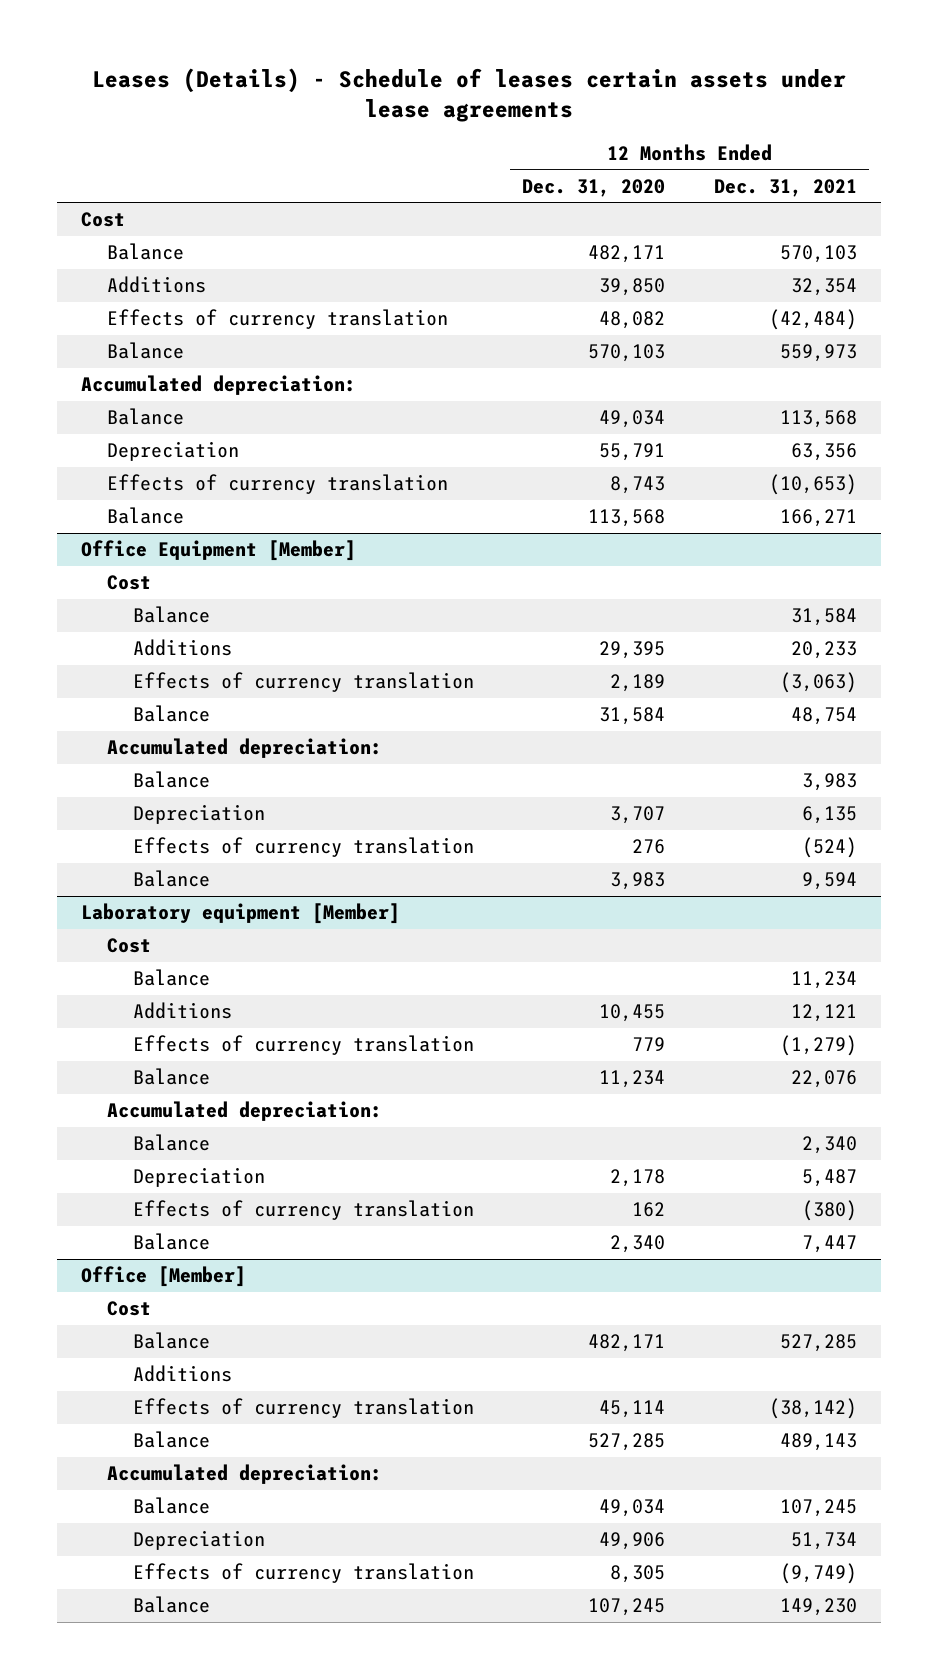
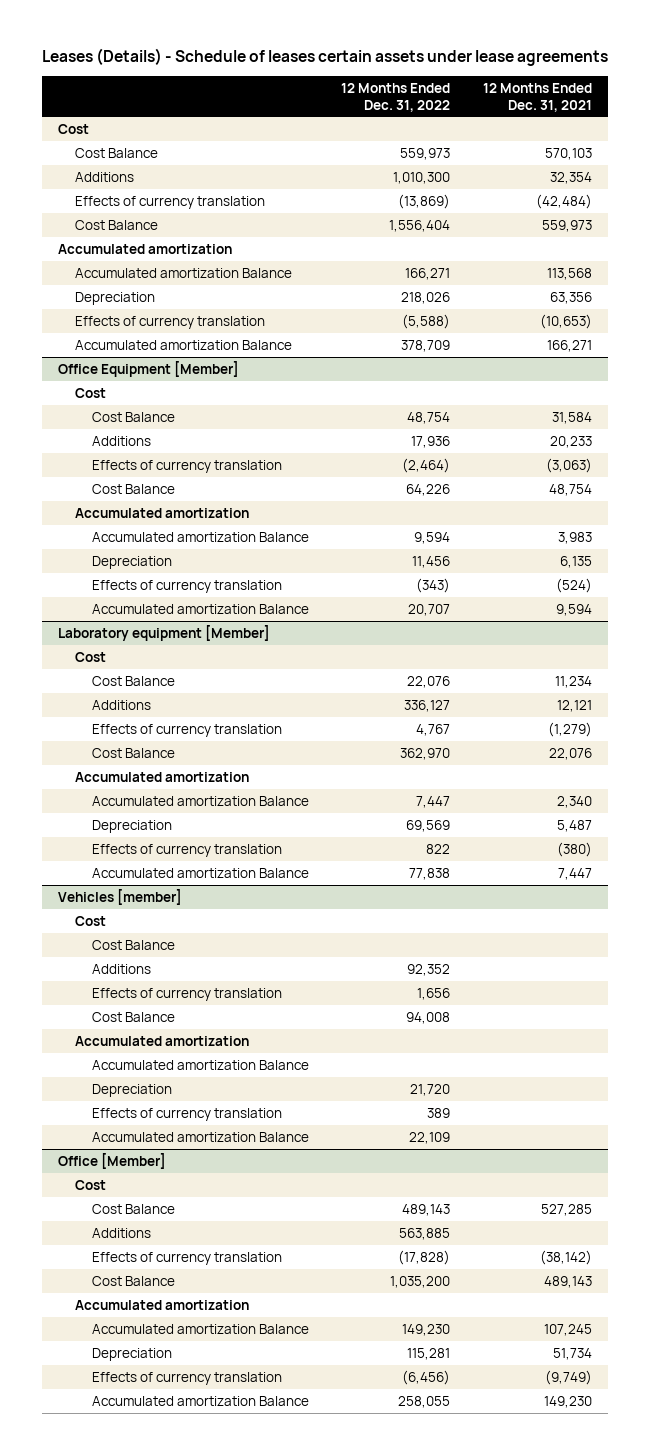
- | 12 Months Ended Dec. 31, 2020 | 12 Months Ended Dec. 31, 2021
+ | 12 Months Ended Dec. 31, 2022 | 12 Months Ended Dec. 31, 2021
- Balance | 482,171 | 570,103
+ Cost Balance | 559,973 | 570,103
- Balance | 570,103 | 559,973
- Accumulated depreciation:
- Balance | 49,034 | 113,568
+ Cost Balance | 1,556,404 | 559,973
+ Accumulated amortization
+ Accumulated amortization Balance | 166,271 | 113,568
- Balance | 113,568 | 166,271
+ Accumulated amortization Balance | 378,709 | 166,271
@ Office Equipment [Member]
- Balance | | 31,584
+ Cost Balance | 48,754 | 31,584
- Balance | 31,584 | 48,754
- Accumulated depreciation:
- Balance | | 3,983
+ Cost Balance | 64,226 | 48,754
+ Accumulated amortization
+ Accumulated amortization Balance | 9,594 | 3,983
- Balance | 3,983 | 9,594
+ Accumulated amortization Balance | 20,707 | 9,594
@ Laboratory equipment [Member]
- Balance | | 11,234
+ Cost Balance | 22,076 | 11,234
- Balance | 11,234 | 22,076
- Accumulated depreciation:
- Balance | | 2,340
+ Cost Balance | 362,970 | 22,076
+ Accumulated amortization
+ Accumulated amortization Balance | 7,447 | 2,340
- Balance | 2,340 | 7,447
+ Accumulated amortization Balance | 77,838 | 7,447
+ Vehicles [member]
+ Cost
+ Cost Balance
+ Additions | 92,352 |
+ Effects of currency translation | 1,656 |
+ Cost Balance | 94,008 |
+ Accumulated amortization
+ Accumulated amortization Balance
+ Depreciation | 21,720 |
+ Effects of currency translation | 389 |
+ Accumulated amortization Balance | 22,109 |
@ Office [Member]
- Balance | 482,171 | 527,285
+ Cost Balance | 489,143 | 527,285
- Balance | 527,285 | 489,143
- Accumulated depreciation:
- Balance | 49,034 | 107,245
+ Cost Balance | 1,035,200 | 489,143
+ Accumulated amortization
+ Accumulated amortization Balance | 149,230 | 107,245
- Balance | 107,245 | 149,230
+ Accumulated amortization Balance | 258,055 | 149,230

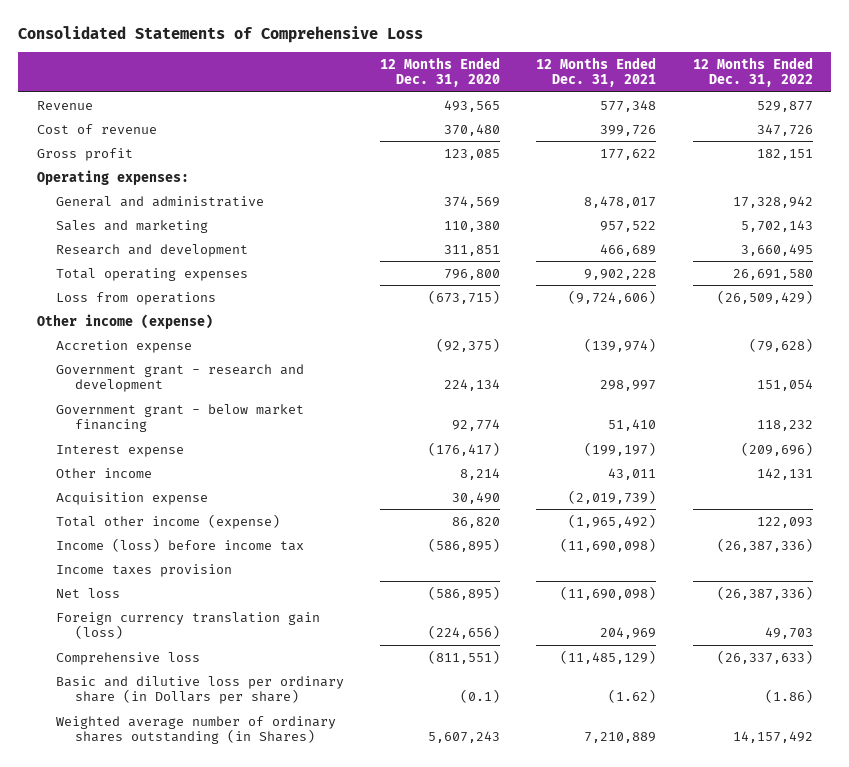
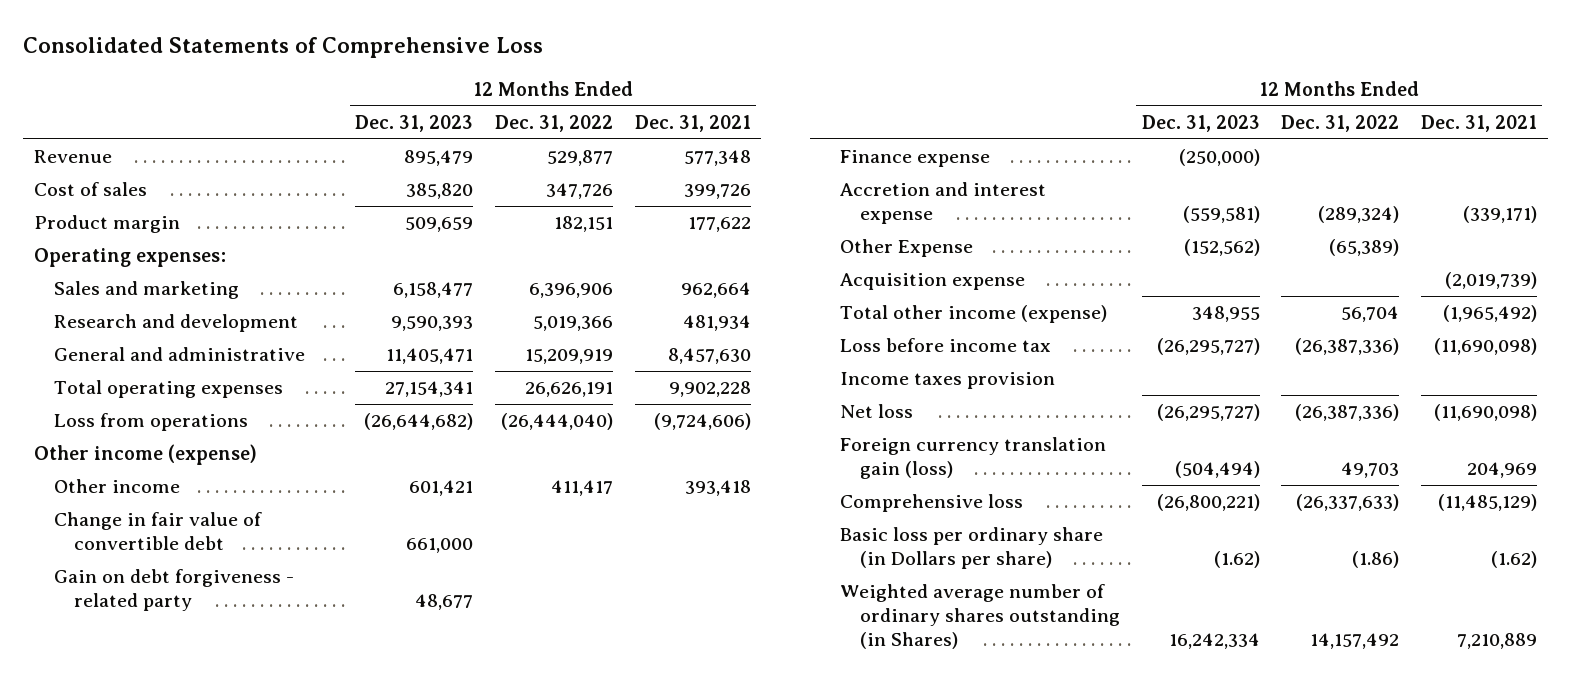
- | 12 Months Ended Dec. 31, 2020 | 12 Months Ended Dec. 31, 2021 | 12 Months Ended Dec. 31, 2022
+ | 12 Months Ended Dec. 31, 2023 | 12 Months Ended Dec. 31, 2022 | 12 Months Ended Dec. 31, 2021
- Cost of revenue | 370,480 | 399,726 | 347,726
- Gross profit | 123,085 | 177,622 | 182,151
+ Cost of sales | 385,820 | 347,726 | 399,726
+ Product margin | 509,659 | 182,151 | 177,622
- General and administrative | 374,569 | 8,478,017 | 17,328,942
- Sales and marketing | 110,380 | 957,522 | 5,702,143
- Research and development | 311,851 | 466,689 | 3,660,495
- Total operating expenses | 796,800 | 9,902,228 | 26,691,580
- Loss from operations | (673,715) | (9,724,606) | (26,509,429)
+ Sales and marketing | 6,158,477 | 6,396,906 | 962,664
+ Research and development | 9,590,393 | 5,019,366 | 481,934
+ General and administrative | 11,405,471 | 15,209,919 | 8,457,630
+ Total operating expenses | 27,154,341 | 26,626,191 | 9,902,228
+ Loss from operations | (26,644,682) | (26,444,040) | (9,724,606)
- Accretion expense | (92,375) | (139,974) | (79,628)
- Government grant - research and development | 224,134 | 298,997 | 151,054
- Government grant - below market financing | 92,774 | 51,410 | 118,232
- Interest expense | (176,417) | (199,197) | (209,696)
- Other income | 8,214 | 43,011 | 142,131
+ Other income | 601,421 | 411,417 | 393,418
+ Change in fair value of convertible debt | 661,000 | |
+ Gain on debt forgiveness - related party | 48,677 | |
+ Finance expense | (250,000) | |
+ Accretion and interest expense | (559,581) | (289,324) | (339,171)
+ Other Expense | (152,562) | (65,389) |
- Total other income (expense) | 86,820 | (1,965,492) | 122,093
- Income (loss) before income tax | (586,895) | (11,690,098) | (26,387,336)
+ Total other income (expense) | 348,955 | 56,704 | (1,965,492)
+ Loss before income tax | (26,295,727) | (26,387,336) | (11,690,098)
- Basic and dilutive loss per ordinary share (in Dollars per share) | (0.1) | (1.62) | (1.86)
+ Basic loss per ordinary share (in Dollars per share) | (1.62) | (1.86) | (1.62)

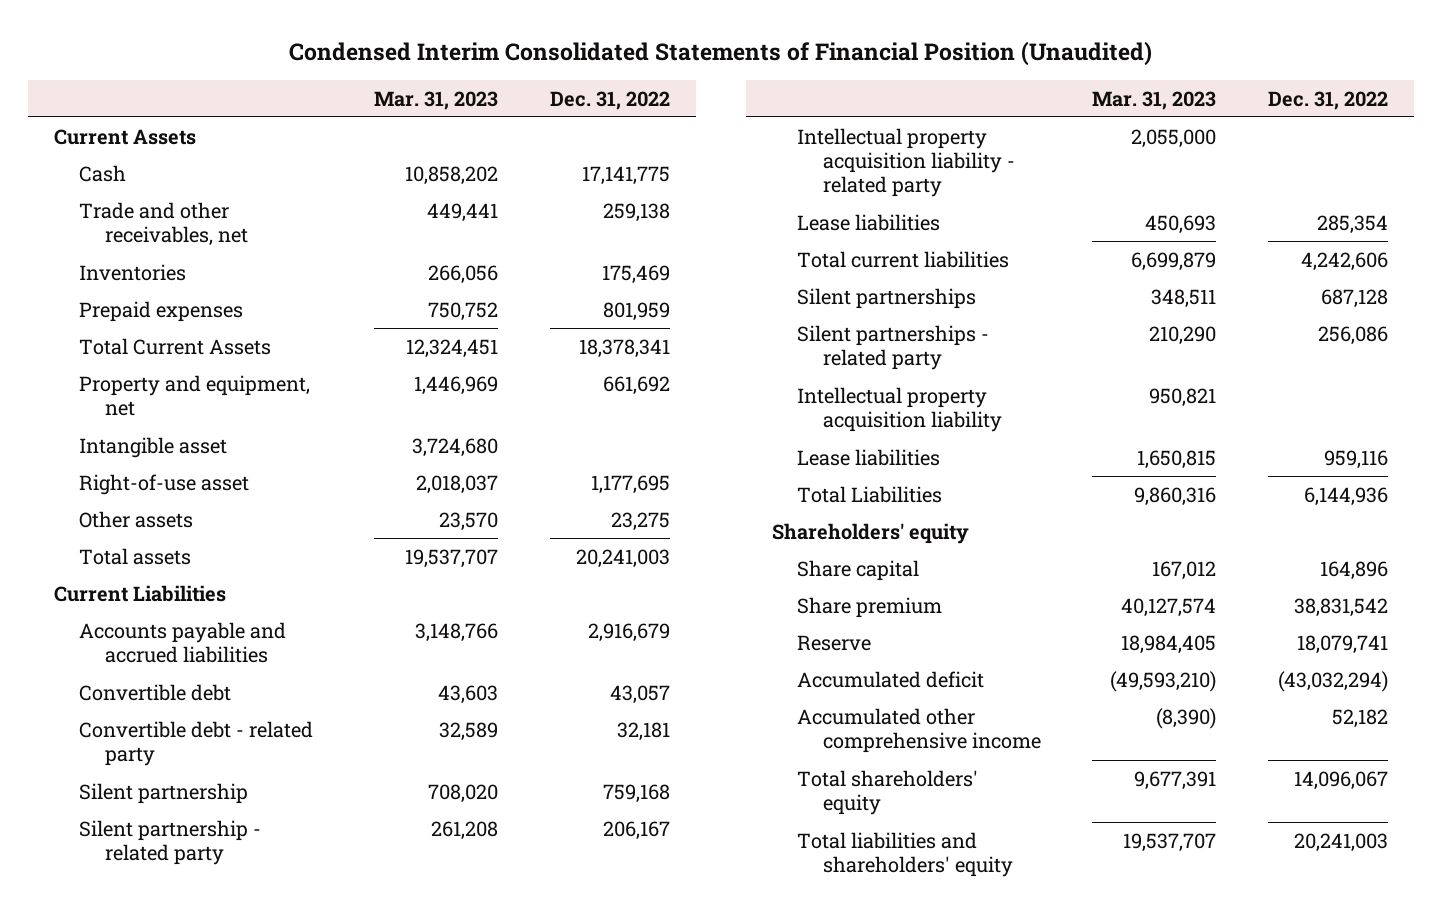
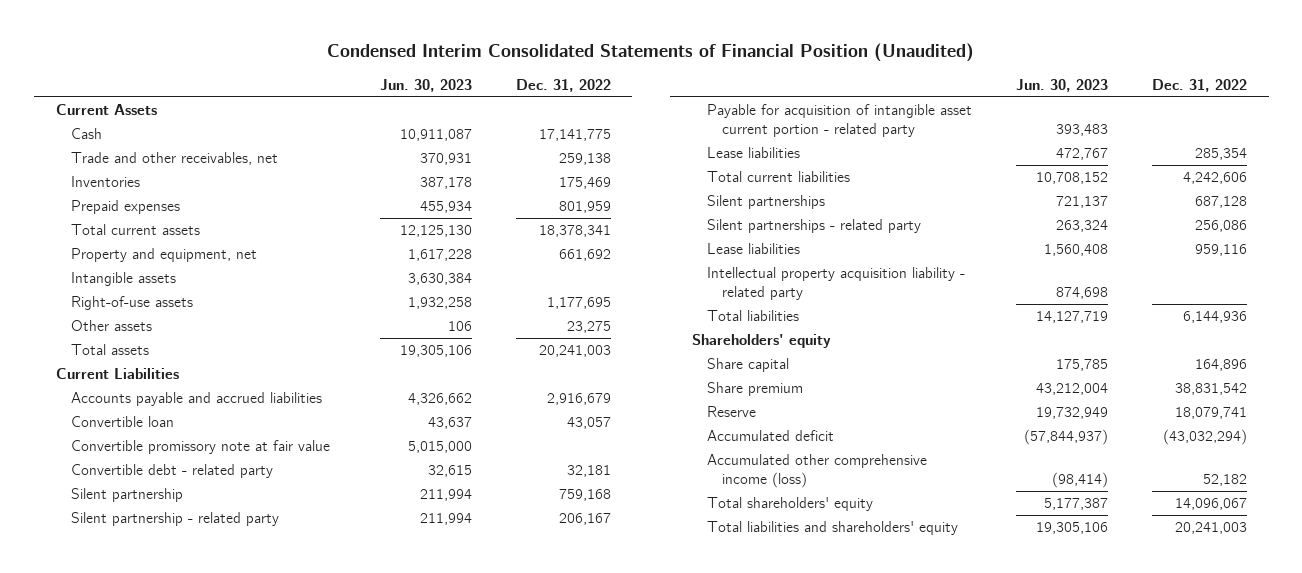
- | Mar. 31, 2023 | Dec. 31, 2022
+ | Jun. 30, 2023 | Dec. 31, 2022
- Total Current Assets | 12,324,451 | 18,378,341
+ Total current assets | 12,125,130 | 18,378,341
- Intangible asset | 3,724,680 |
- Right-of-use asset | 2,018,037 | 1,177,695
+ Intangible assets | 3,630,384 |
+ Right-of-use assets | 1,932,258 | 1,177,695
- Convertible debt | 43,603 | 43,057
+ Convertible loan | 43,637 | 43,057
+ Convertible promissory note at fair value | 5,015,000 |
+ Payable for acquisition of intangible asset current portion - related party | 393,483 |
- Intellectual property acquisition liability | 950,821 |
- Total Liabilities | 9,860,316 | 6,144,936
moved down: Intellectual property acquisition liability - related party | 874,698 |
+ Total liabilities | 14,127,719 | 6,144,936
- Accumulated other comprehensive income | (8,390) | 52,182
+ Accumulated other comprehensive income (loss) | (98,414) | 52,182

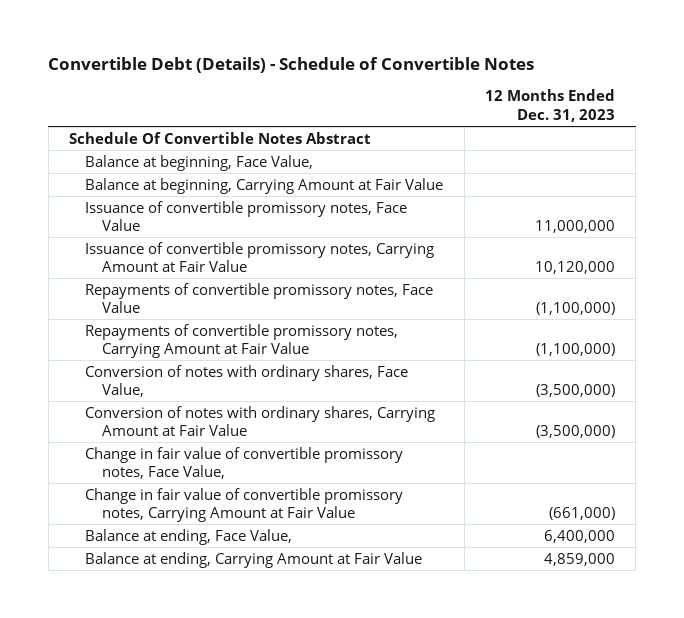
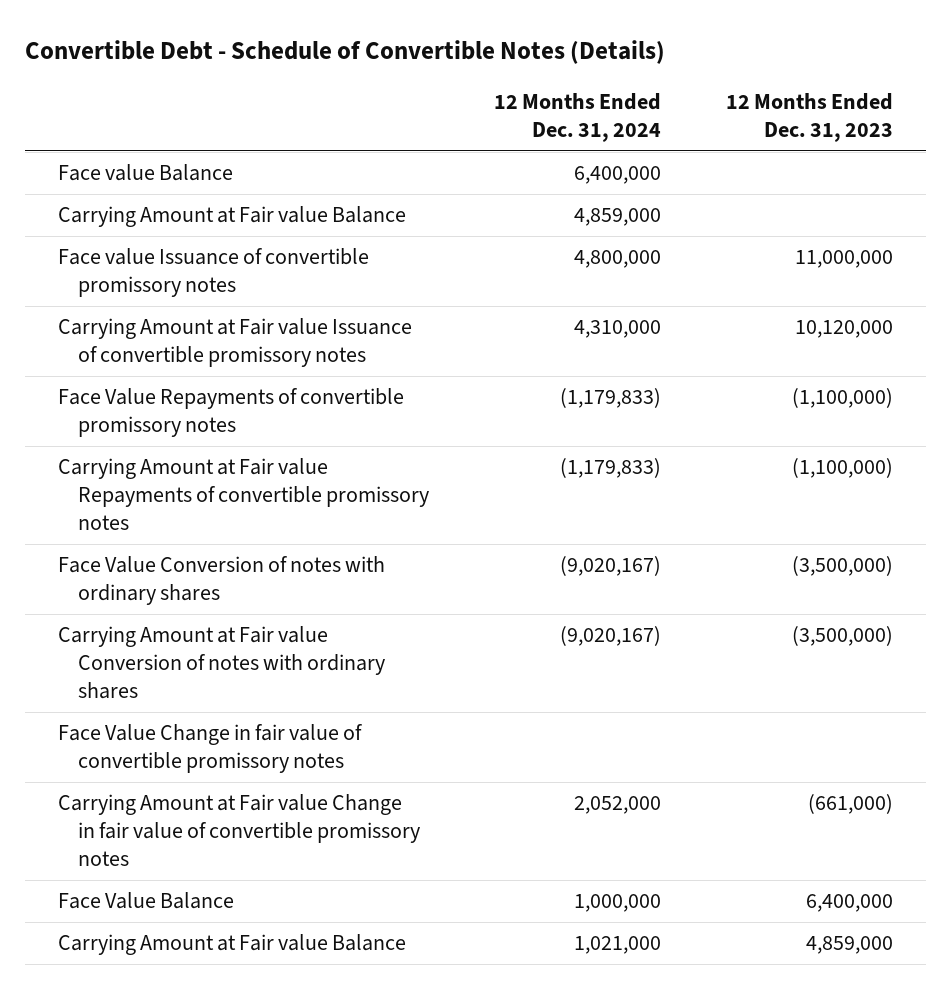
- Convertible Debt (Details) - Schedule of Convertible Notes
+ Convertible Debt - Schedule of Convertible Notes (Details)
- | 12 Months Ended Dec. 31, 2023
+ | 12 Months Ended Dec. 31, 2024 | 12 Months Ended Dec. 31, 2023
- Schedule Of Convertible Notes Abstract
- Balance at beginning, Face Value,
- Balance at beginning, Carrying Amount at Fair Value
- Issuance of convertible promissory notes, Face Value | 11,000,000
- Issuance of convertible promissory notes, Carrying Amount at Fair Value | 10,120,000
- Repayments of convertible promissory notes, Face Value | (1,100,000)
- Repayments of convertible promissory notes, Carrying Amount at Fair Value | (1,100,000)
- Conversion of notes with ordinary shares, Face Value, | (3,500,000)
- Conversion of notes with ordinary shares, Carrying Amount at Fair Value | (3,500,000)
- Change in fair value of convertible promissory notes, Face Value,
- Change in fair value of convertible promissory notes, Carrying Amount at Fair Value | (661,000)
- Balance at ending, Face Value, | 6,400,000
- Balance at ending, Carrying Amount at Fair Value | 4,859,000
+ Face value Balance | 6,400,000 |
+ Carrying Amount at Fair value Balance | 4,859,000 |
+ Face value Issuance of convertible promissory notes | 4,800,000 | 11,000,000
+ Carrying Amount at Fair value Issuance of convertible promissory notes | 4,310,000 | 10,120,000
+ Face Value Repayments of convertible promissory notes | (1,179,833) | (1,100,000)
+ Carrying Amount at Fair value Repayments of convertible promissory notes | (1,179,833) | (1,100,000)
+ Face Value Conversion of notes with ordinary shares | (9,020,167) | (3,500,000)
+ Carrying Amount at Fair value Conversion of notes with ordinary shares | (9,020,167) | (3,500,000)
+ Face Value Change in fair value of convertible promissory notes
+ Carrying Amount at Fair value Change in fair value of convertible promissory notes | 2,052,000 | (661,000)
+ Face Value Balance | 1,000,000 | 6,400,000
+ Carrying Amount at Fair value Balance | 1,021,000 | 4,859,000

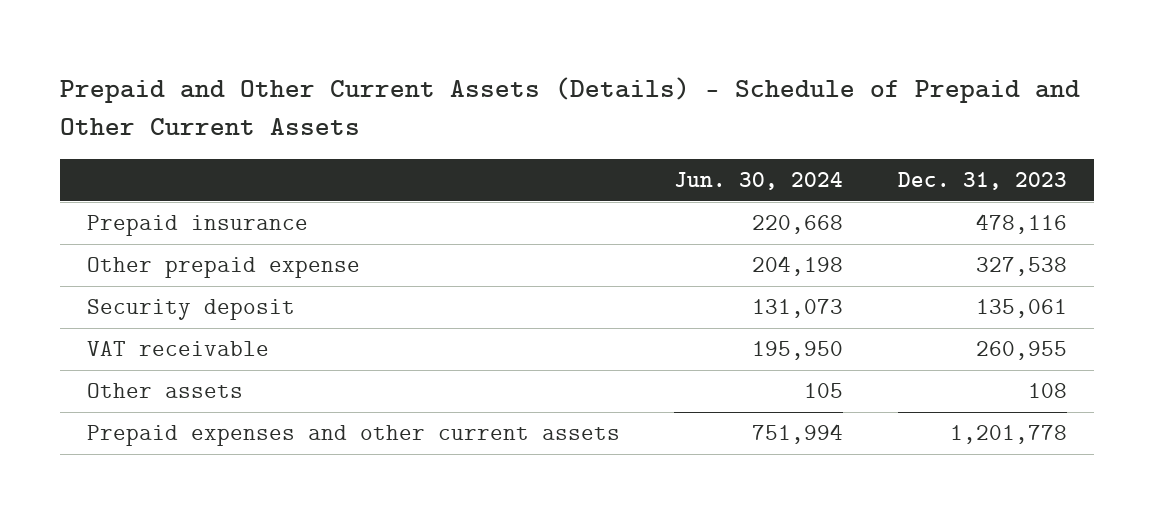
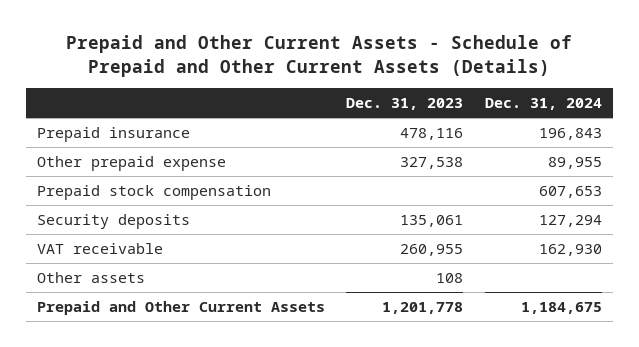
- Prepaid and Other Current Assets (Details) - Schedule of Prepaid and Other Current Assets
+ Prepaid and Other Current Assets - Schedule of Prepaid and Other Current Assets (Details)
- | Jun. 30, 2024 | Dec. 31, 2023
+ | Dec. 31, 2023 | Dec. 31, 2024
- Security deposit | 131,073 | 135,061
+ Prepaid stock compensation | | 607,653
+ Security deposits | 135,061 | 127,294
- Prepaid expenses and other current assets | 751,994 | 1,201,778
+ Prepaid and Other Current Assets | 1,201,778 | 1,184,675

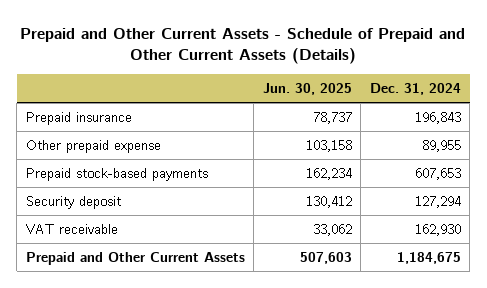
- | Dec. 31, 2023 | Dec. 31, 2024
+ | Jun. 30, 2025 | Dec. 31, 2024
- Prepaid stock compensation | | 607,653
- Security deposits | 135,061 | 127,294
+ Prepaid stock-based payments | 162,234 | 607,653
+ Security deposit | 130,412 | 127,294
- Other assets | 108 |

